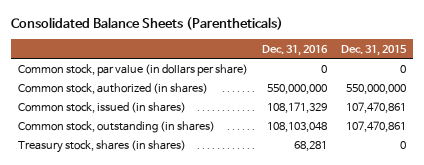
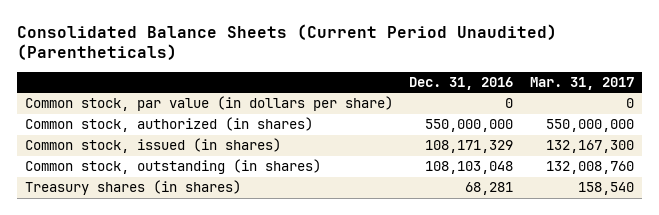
- Consolidated Balance Sheets (Parentheticals)
+ Consolidated Balance Sheets (Current Period Unaudited) (Parentheticals)
- | Dec. 31, 2016 | Dec. 31, 2015
+ | Dec. 31, 2016 | Mar. 31, 2017
- Treasury stock, shares (in shares) | 68,281 | 0
+ Treasury shares (in shares) | 68,281 | 158,540

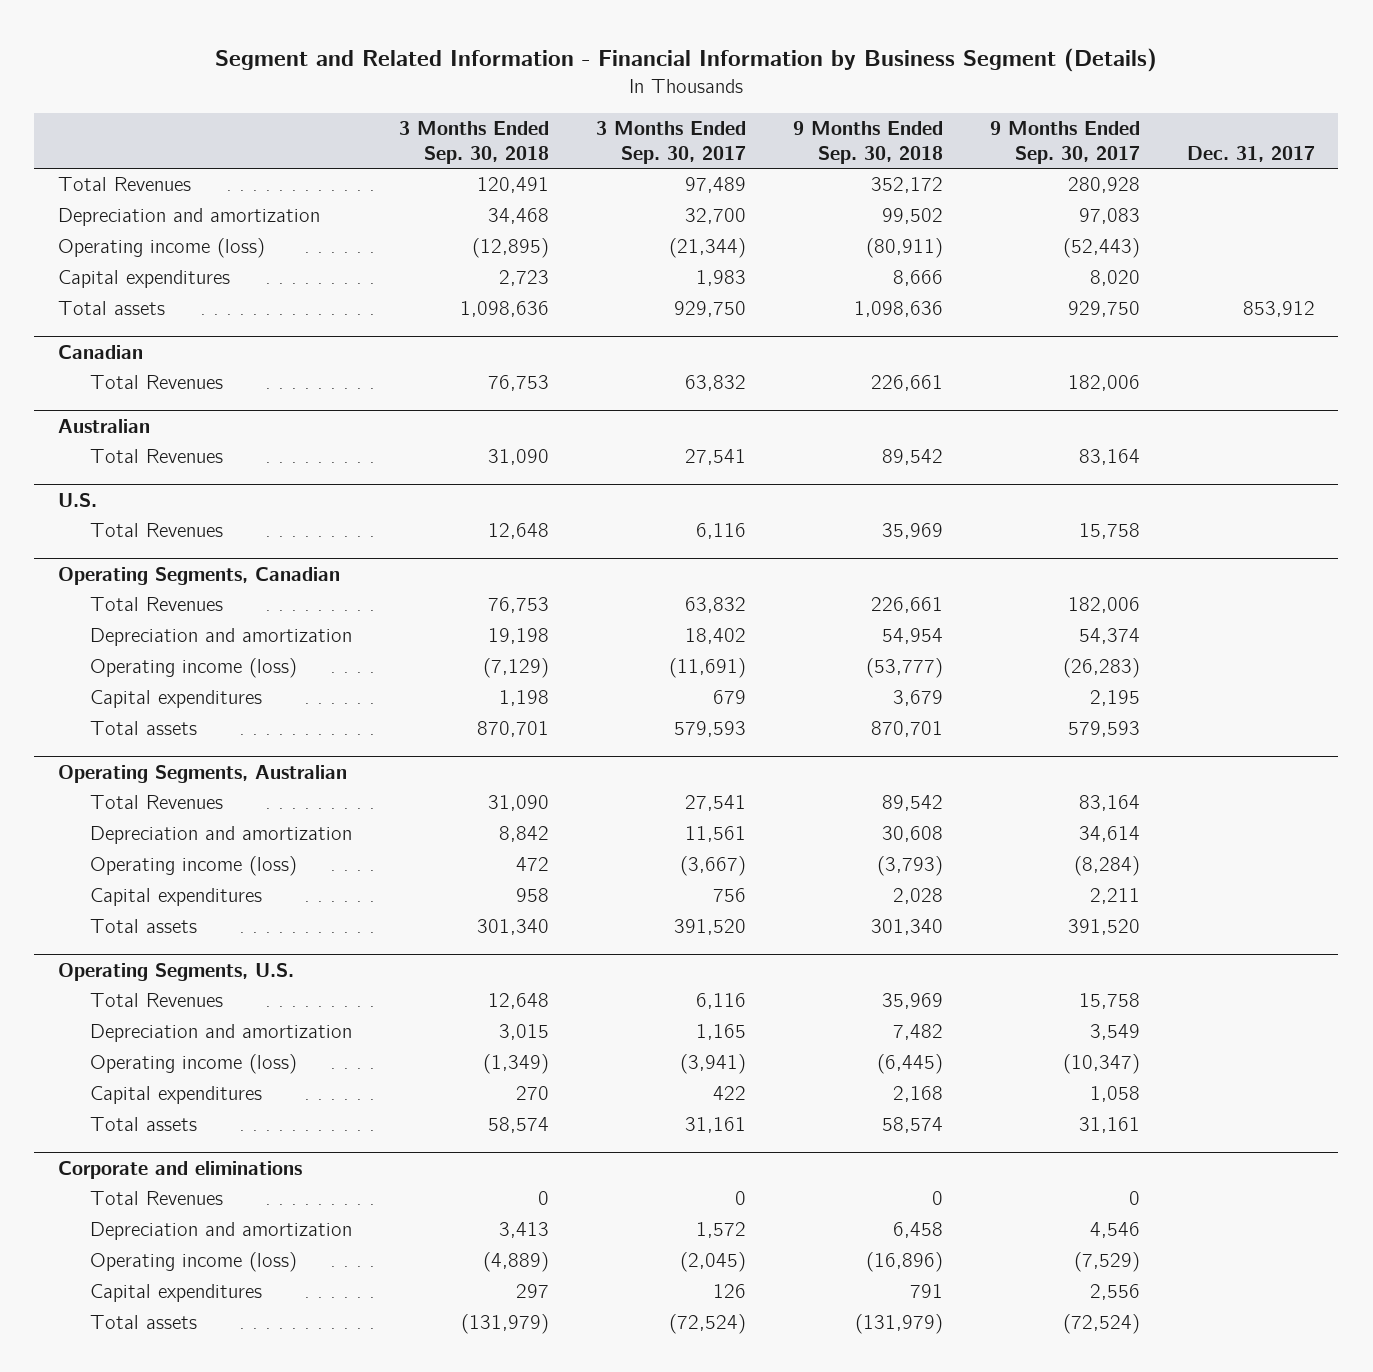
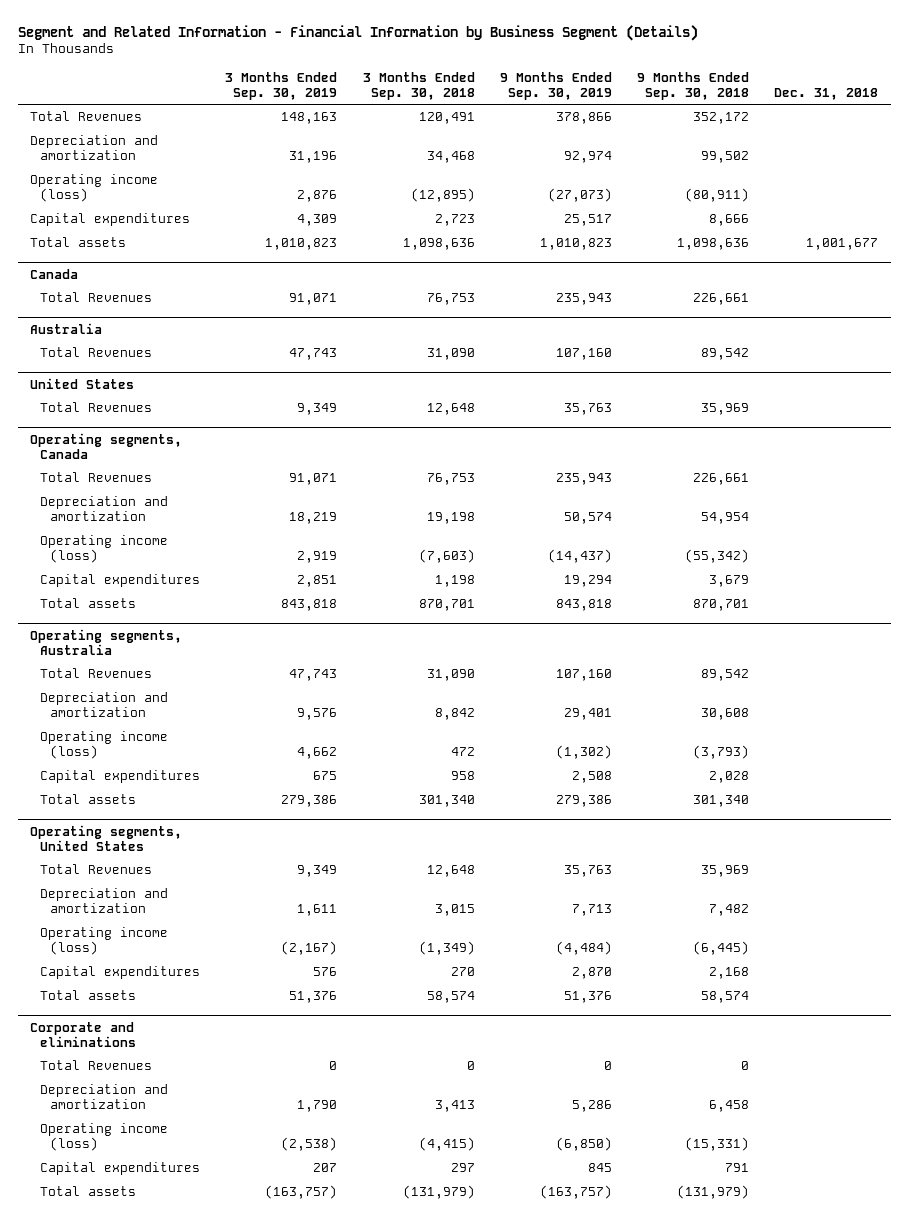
- | 3 Months Ended Sep. 30, 2018 | 3 Months Ended Sep. 30, 2017 | 9 Months Ended Sep. 30, 2018 | 9 Months Ended Sep. 30, 2017 | Dec. 31, 2017
+ | 3 Months Ended Sep. 30, 2019 | 3 Months Ended Sep. 30, 2018 | 9 Months Ended Sep. 30, 2019 | 9 Months Ended Sep. 30, 2018 | Dec. 31, 2018
- Canadian
+ Canada
- Australian
+ Australia
- U.S.
+ United States
- Operating Segments, Canadian
+ Operating segments, Canada
- Operating income (loss) | (7,129) | (11,691) | (53,777) | (26,283) |
+ Operating income (loss) | 2,919 | (7,603) | (14,437) | (55,342) |
- Operating Segments, Australian
+ Operating segments, Australia
- Operating Segments, U.S.
+ Operating segments, United States
@ Corporate and eliminations
- Operating income (loss) | (4,889) | (2,045) | (16,896) | (7,529) |
+ Operating income (loss) | (2,538) | (4,415) | (6,850) | (15,331) |

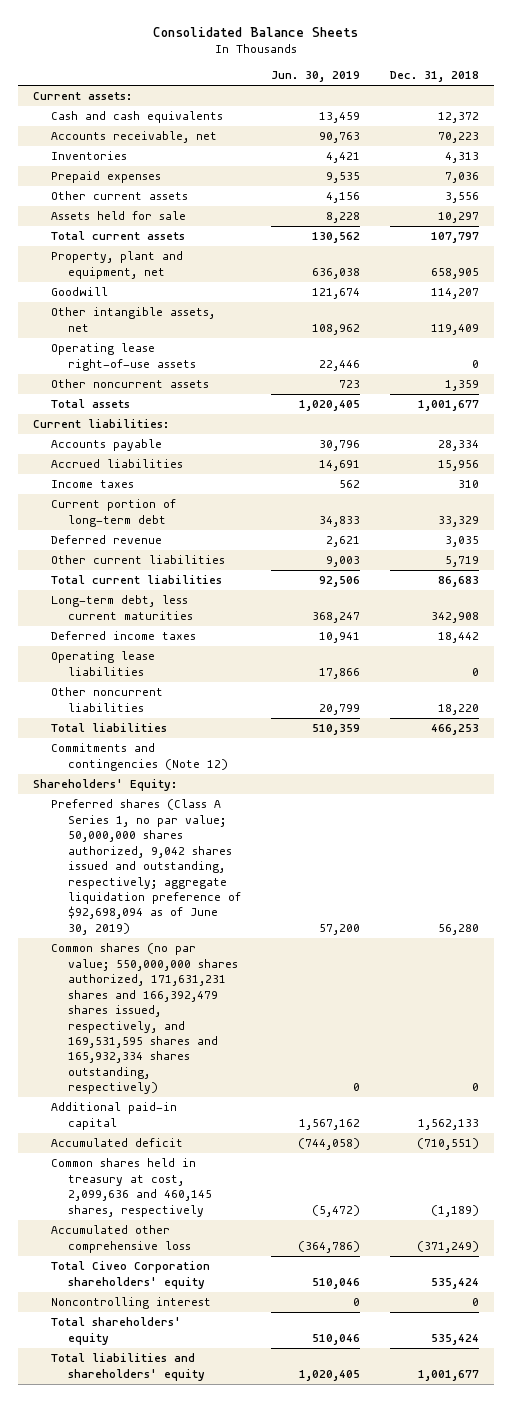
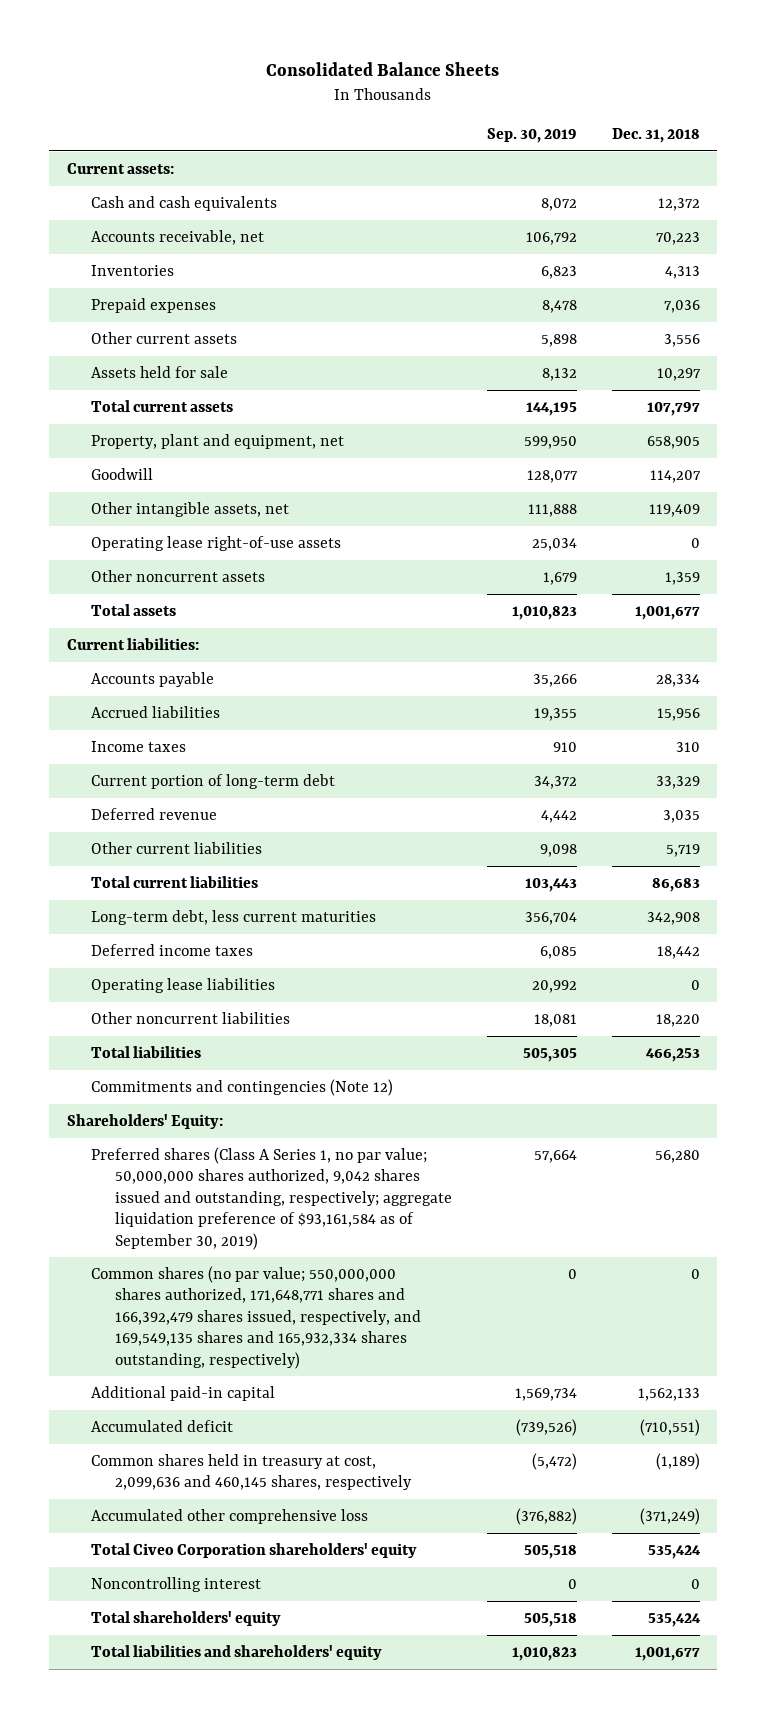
- | Jun. 30, 2019 | Dec. 31, 2018
+ | Sep. 30, 2019 | Dec. 31, 2018
- Preferred shares (Class A Series 1, no par value; 50,000,000 shares authorized, 9,042 shares issued and outstanding, respectively; aggregate liquidation preference of $92,698,094 as of June 30, 2019) | 57,200 | 56,280
- Common shares (no par value; 550,000,000 shares authorized, 171,631,231 shares and 166,392,479 shares issued, respectively, and 169,531,595 shares and 165,932,334 shares outstanding, respectively) | 0 | 0
+ Preferred shares (Class A Series 1, no par value; 50,000,000 shares authorized, 9,042 shares issued and outstanding, respectively; aggregate liquidation preference of $93,161,584 as of September 30, 2019) | 57,664 | 56,280
+ Common shares (no par value; 550,000,000 shares authorized, 171,648,771 shares and 166,392,479 shares issued, respectively, and 169,549,135 shares and 165,932,334 shares outstanding, respectively) | 0 | 0

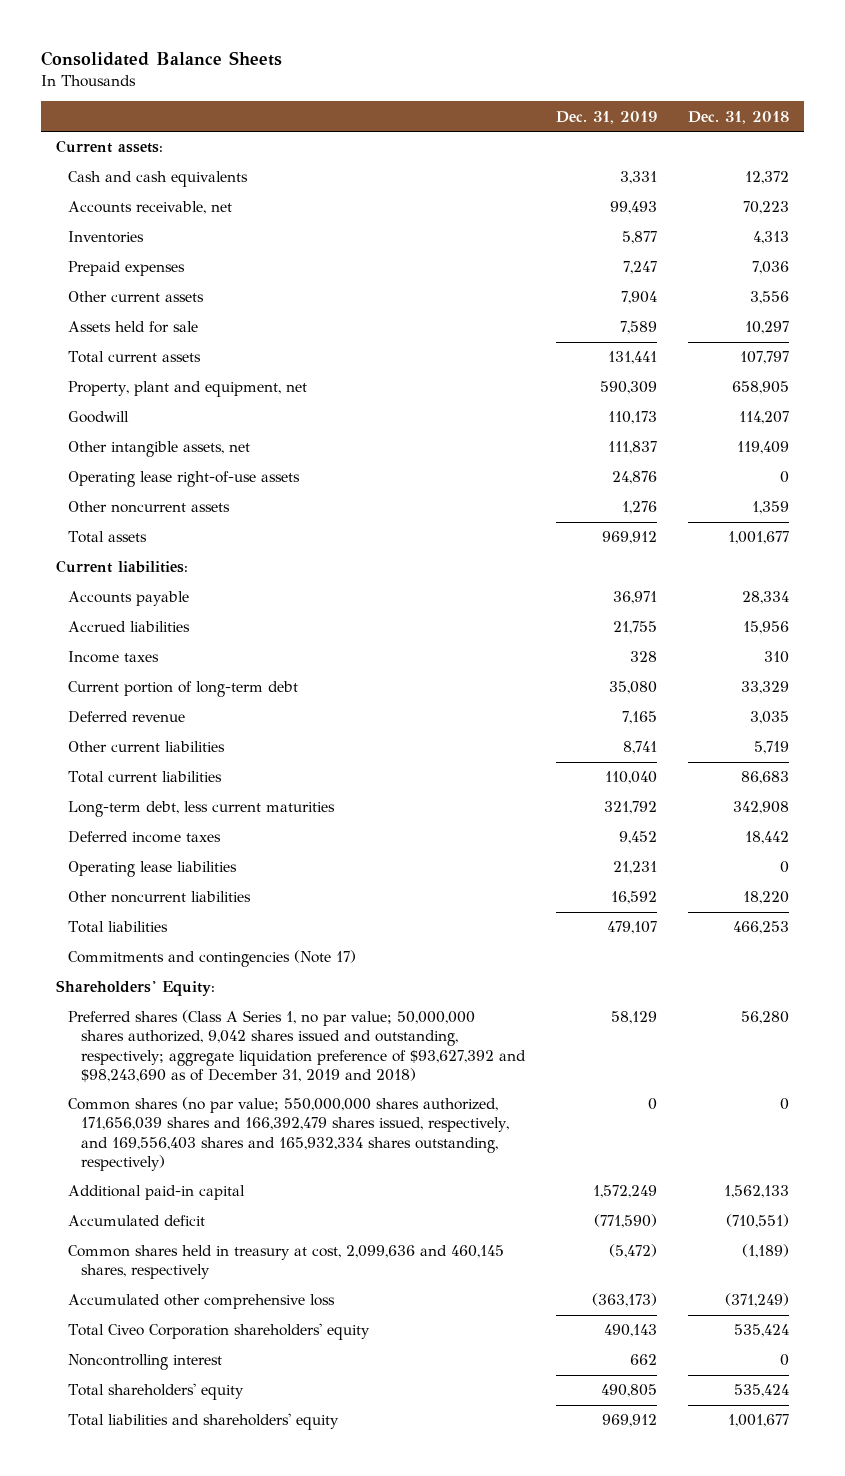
- | Sep. 30, 2019 | Dec. 31, 2018
+ | Dec. 31, 2019 | Dec. 31, 2018
- Commitments and contingencies (Note 12)
+ Commitments and contingencies (Note 17)
- Preferred shares (Class A Series 1, no par value; 50,000,000 shares authorized, 9,042 shares issued and outstanding, respectively; aggregate liquidation preference of $93,161,584 as of September 30, 2019) | 57,664 | 56,280
- Common shares (no par value; 550,000,000 shares authorized, 171,648,771 shares and 166,392,479 shares issued, respectively, and 169,549,135 shares and 165,932,334 shares outstanding, respectively) | 0 | 0
+ Preferred shares (Class A Series 1, no par value; 50,000,000 shares authorized, 9,042 shares issued and outstanding, respectively; aggregate liquidation preference of $93,627,392 and $98,243,690 as of December 31, 2019 and 2018) | 58,129 | 56,280
+ Common shares (no par value; 550,000,000 shares authorized, 171,656,039 shares and 166,392,479 shares issued, respectively, and 169,556,403 shares and 165,932,334 shares outstanding, respectively) | 0 | 0

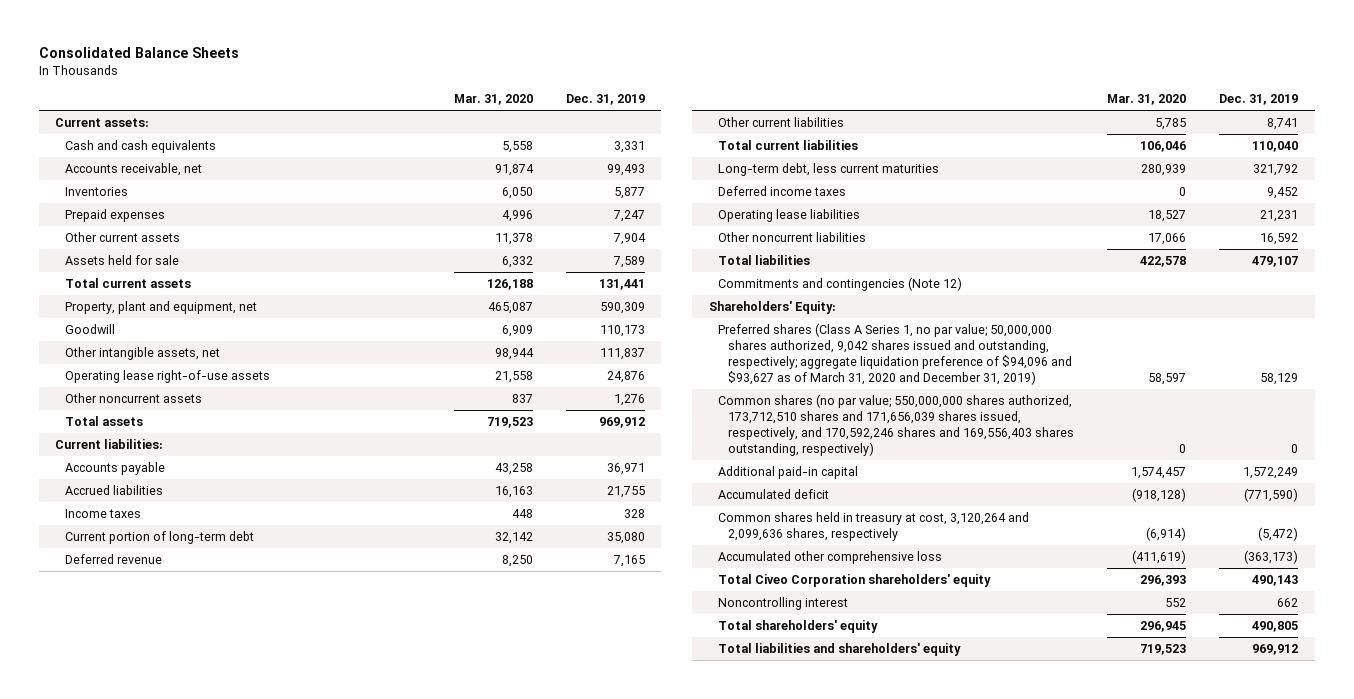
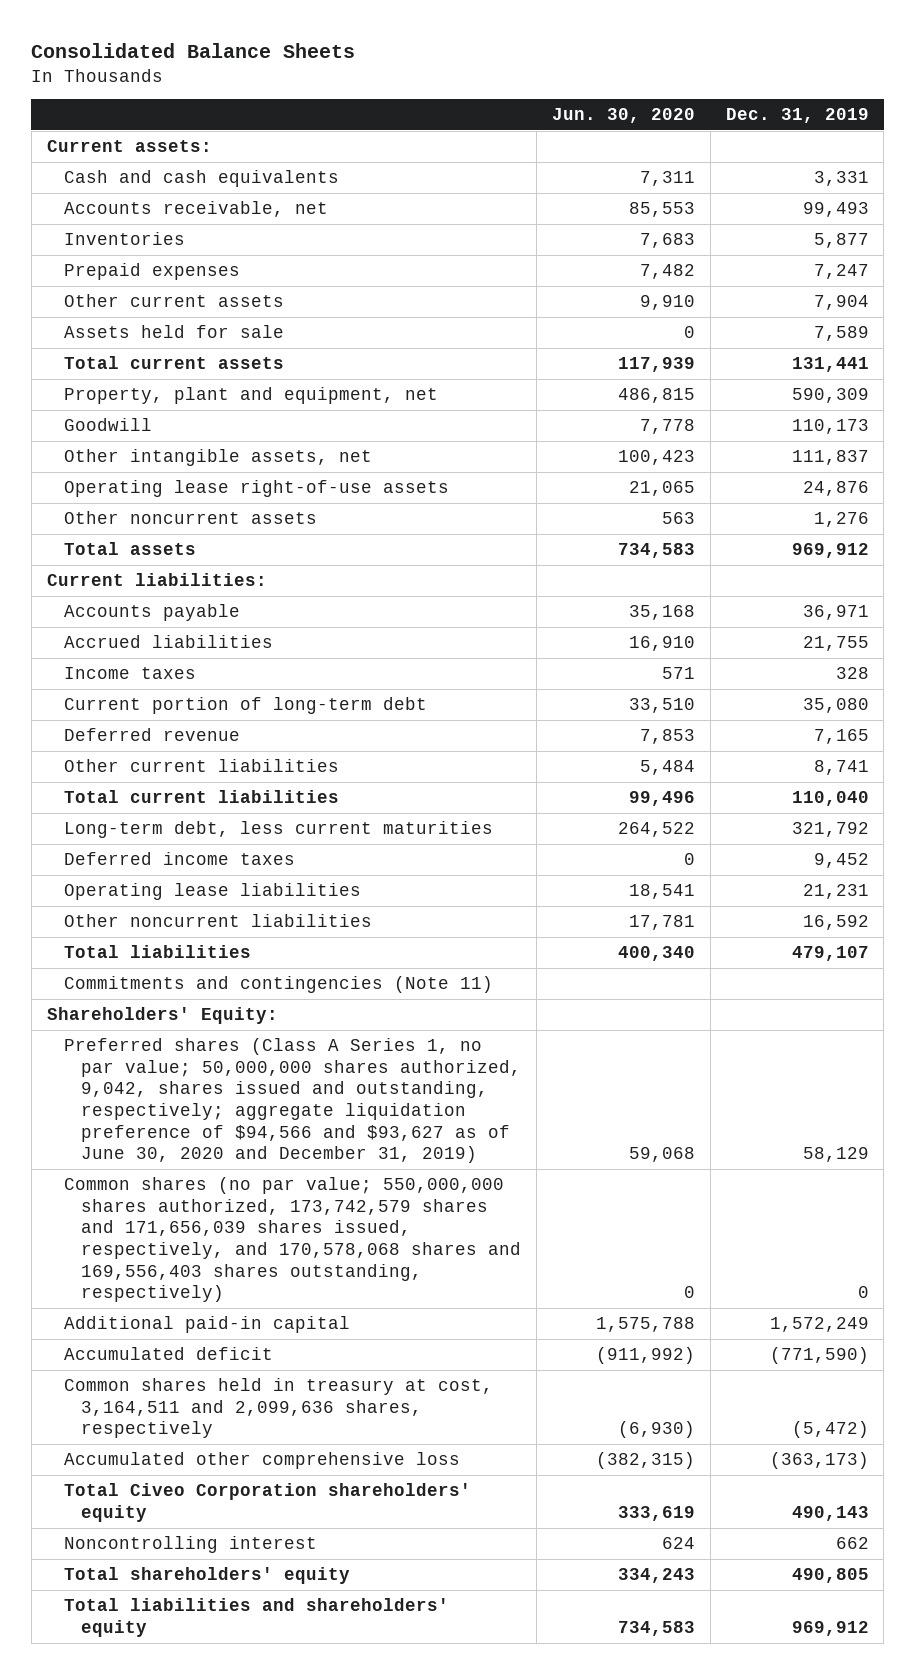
- | Mar. 31, 2020 | Dec. 31, 2019
+ | Jun. 30, 2020 | Dec. 31, 2019
- Commitments and contingencies (Note 12)
+ Commitments and contingencies (Note 11)
- Preferred shares (Class A Series 1, no par value; 50,000,000 shares authorized, 9,042 shares issued and outstanding, respectively; aggregate liquidation preference of $94,096 and $93,627 as of March 31, 2020 and December 31, 2019) | 58,597 | 58,129
- Common shares (no par value; 550,000,000 shares authorized, 173,712,510 shares and 171,656,039 shares issued, respectively, and 170,592,246 shares and 169,556,403 shares outstanding, respectively) | 0 | 0
+ Preferred shares (Class A Series 1, no par value; 50,000,000 shares authorized, 9,042, shares issued and outstanding, respectively; aggregate liquidation preference of $94,566 and $93,627 as of June 30, 2020 and December 31, 2019) | 59,068 | 58,129
+ Common shares (no par value; 550,000,000 shares authorized, 173,742,579 shares and 171,656,039 shares issued, respectively, and 170,578,068 shares and 169,556,403 shares outstanding, respectively) | 0 | 0
- Common shares held in treasury at cost, 3,120,264 and 2,099,636 shares, respectively | (6,914) | (5,472)
+ Common shares held in treasury at cost, 3,164,511 and 2,099,636 shares, respectively | (6,930) | (5,472)

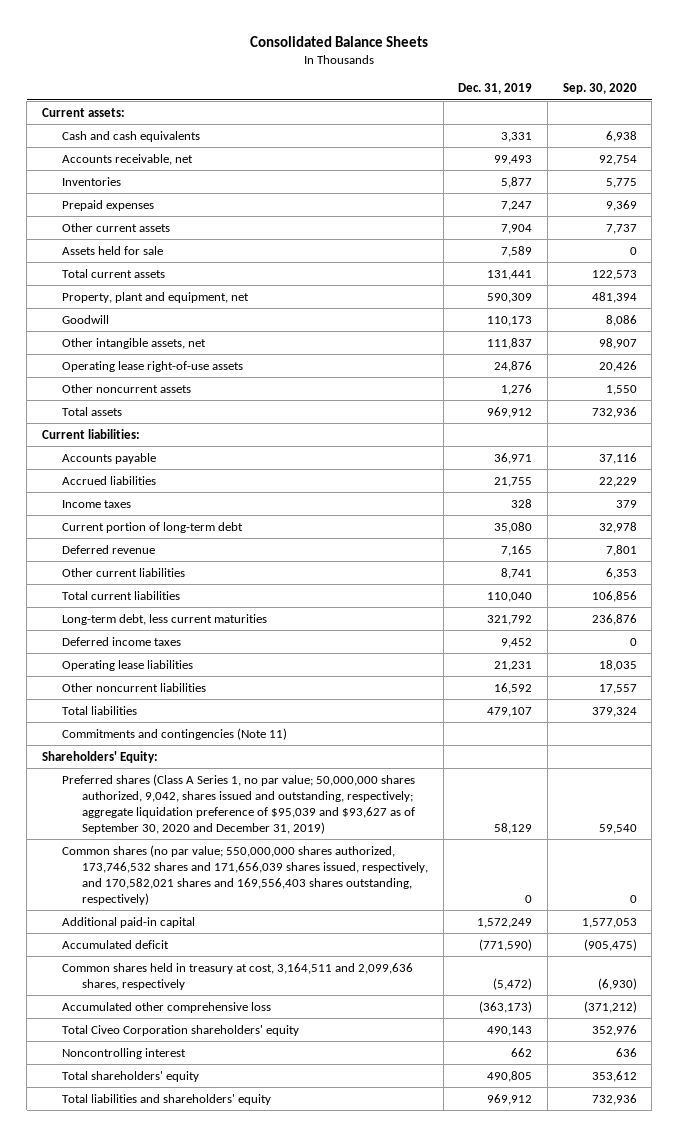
- | Jun. 30, 2020 | Dec. 31, 2019
+ | Dec. 31, 2019 | Sep. 30, 2020
- Preferred shares (Class A Series 1, no par value; 50,000,000 shares authorized, 9,042, shares issued and outstanding, respectively; aggregate liquidation preference of $94,566 and $93,627 as of June 30, 2020 and December 31, 2019) | 59,068 | 58,129
- Common shares (no par value; 550,000,000 shares authorized, 173,742,579 shares and 171,656,039 shares issued, respectively, and 170,578,068 shares and 169,556,403 shares outstanding, respectively) | 0 | 0
+ Preferred shares (Class A Series 1, no par value; 50,000,000 shares authorized, 9,042, shares issued and outstanding, respectively; aggregate liquidation preference of $95,039 and $93,627 as of September 30, 2020 and December 31, 2019) | 58,129 | 59,540
+ Common shares (no par value; 550,000,000 shares authorized, 173,746,532 shares and 171,656,039 shares issued, respectively, and 170,582,021 shares and 169,556,403 shares outstanding, respectively) | 0 | 0

